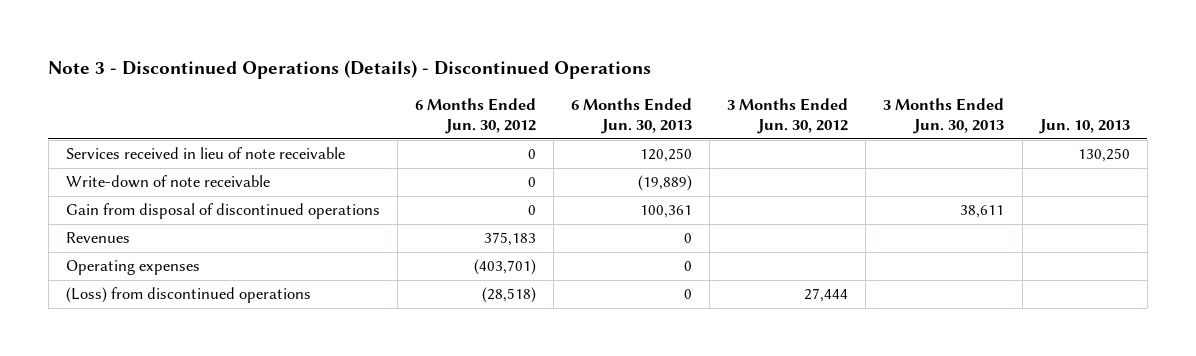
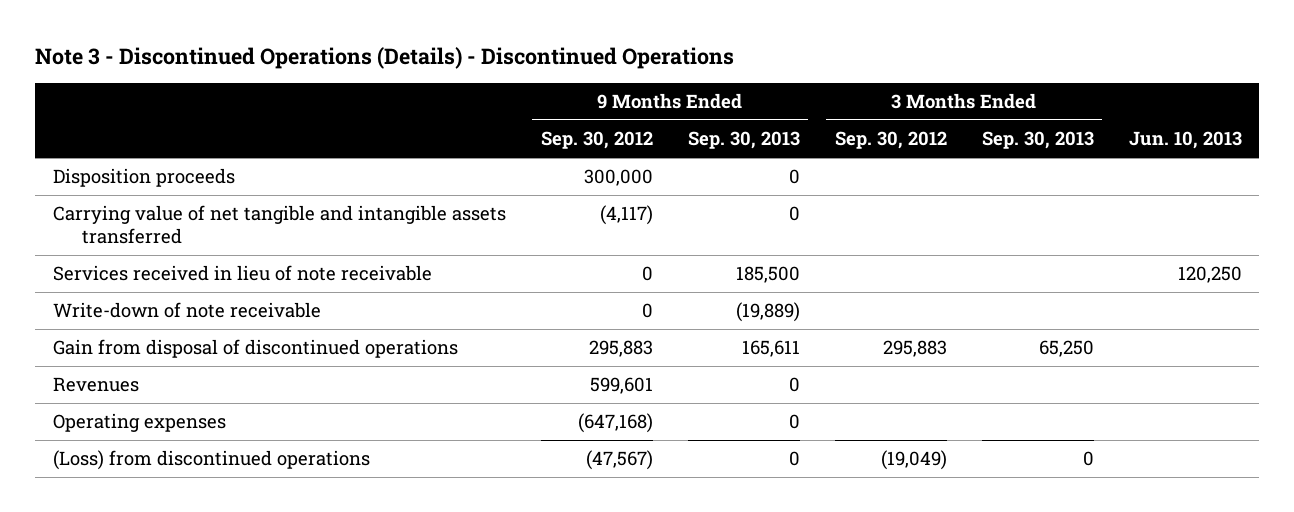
- | 6 Months Ended Jun. 30, 2012 | 6 Months Ended Jun. 30, 2013 | 3 Months Ended Jun. 30, 2012 | 3 Months Ended Jun. 30, 2013 | Jun. 10, 2013
+ | 9 Months Ended Sep. 30, 2012 | 9 Months Ended Sep. 30, 2013 | 3 Months Ended Sep. 30, 2012 | 3 Months Ended Sep. 30, 2013 | Jun. 10, 2013
- Services received in lieu of note receivable | 0 | 120,250 | | | 130,250
+ Disposition proceeds | 300,000 | 0 | | |
+ Carrying value of net tangible and intangible assets transferred | (4,117) | 0 | | |
+ Services received in lieu of note receivable | 0 | 185,500 | | | 120,250

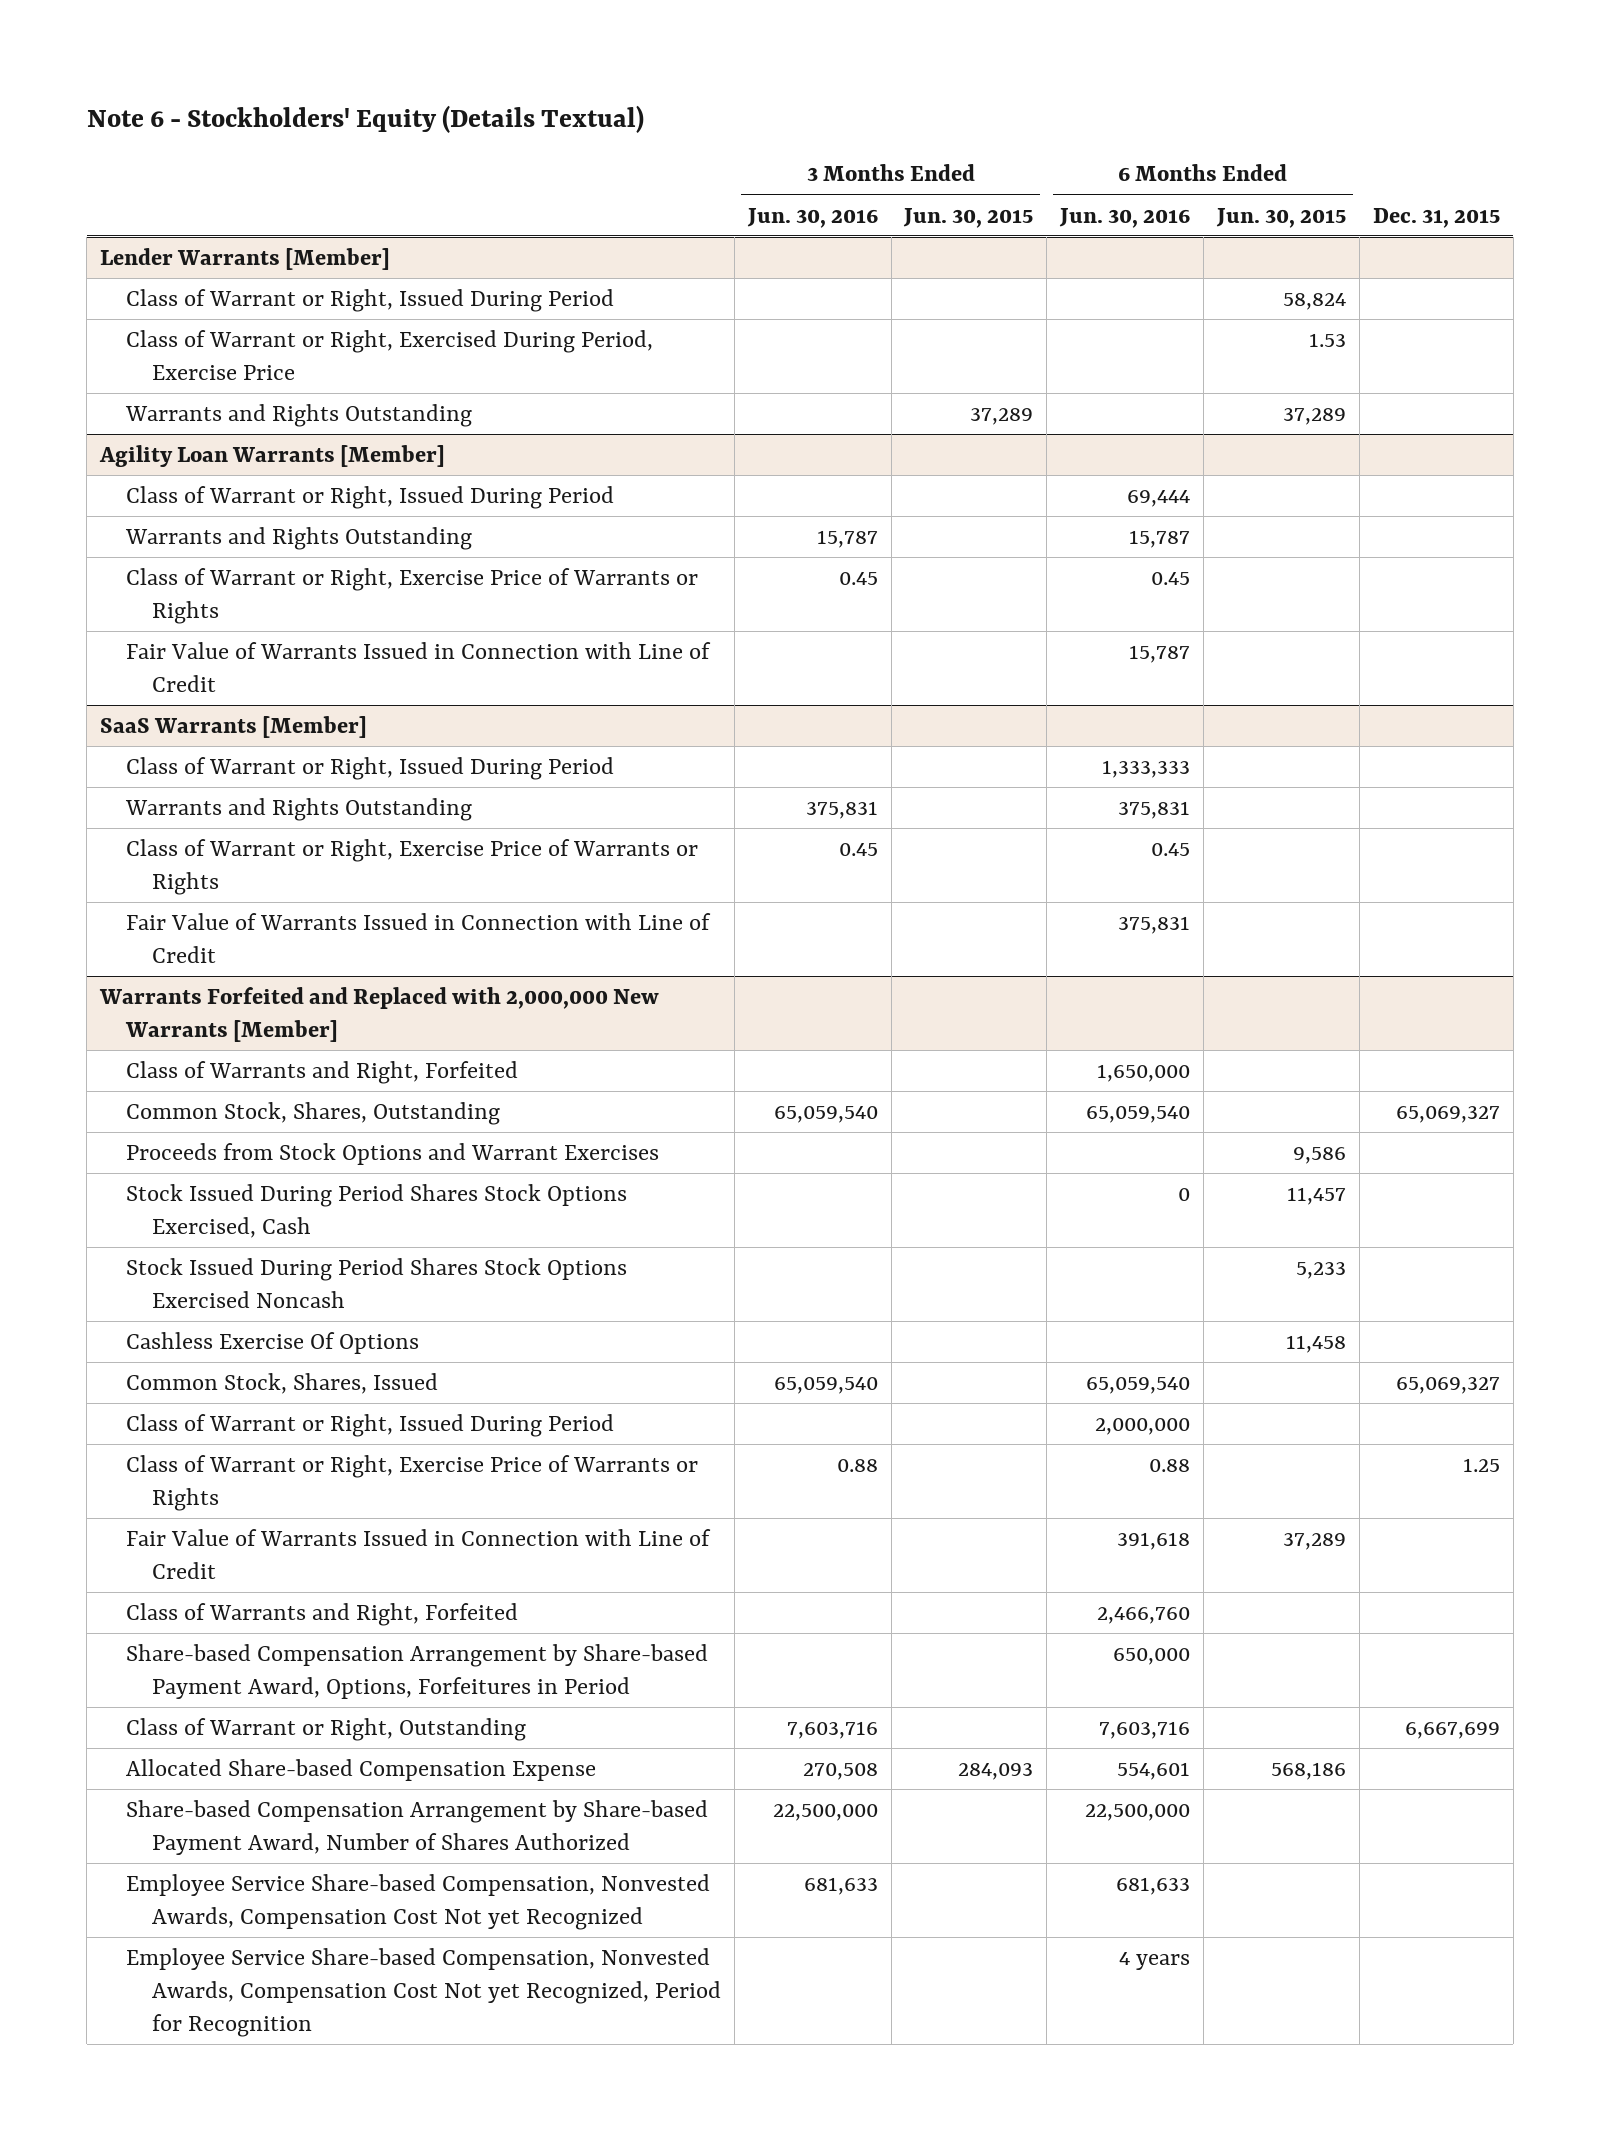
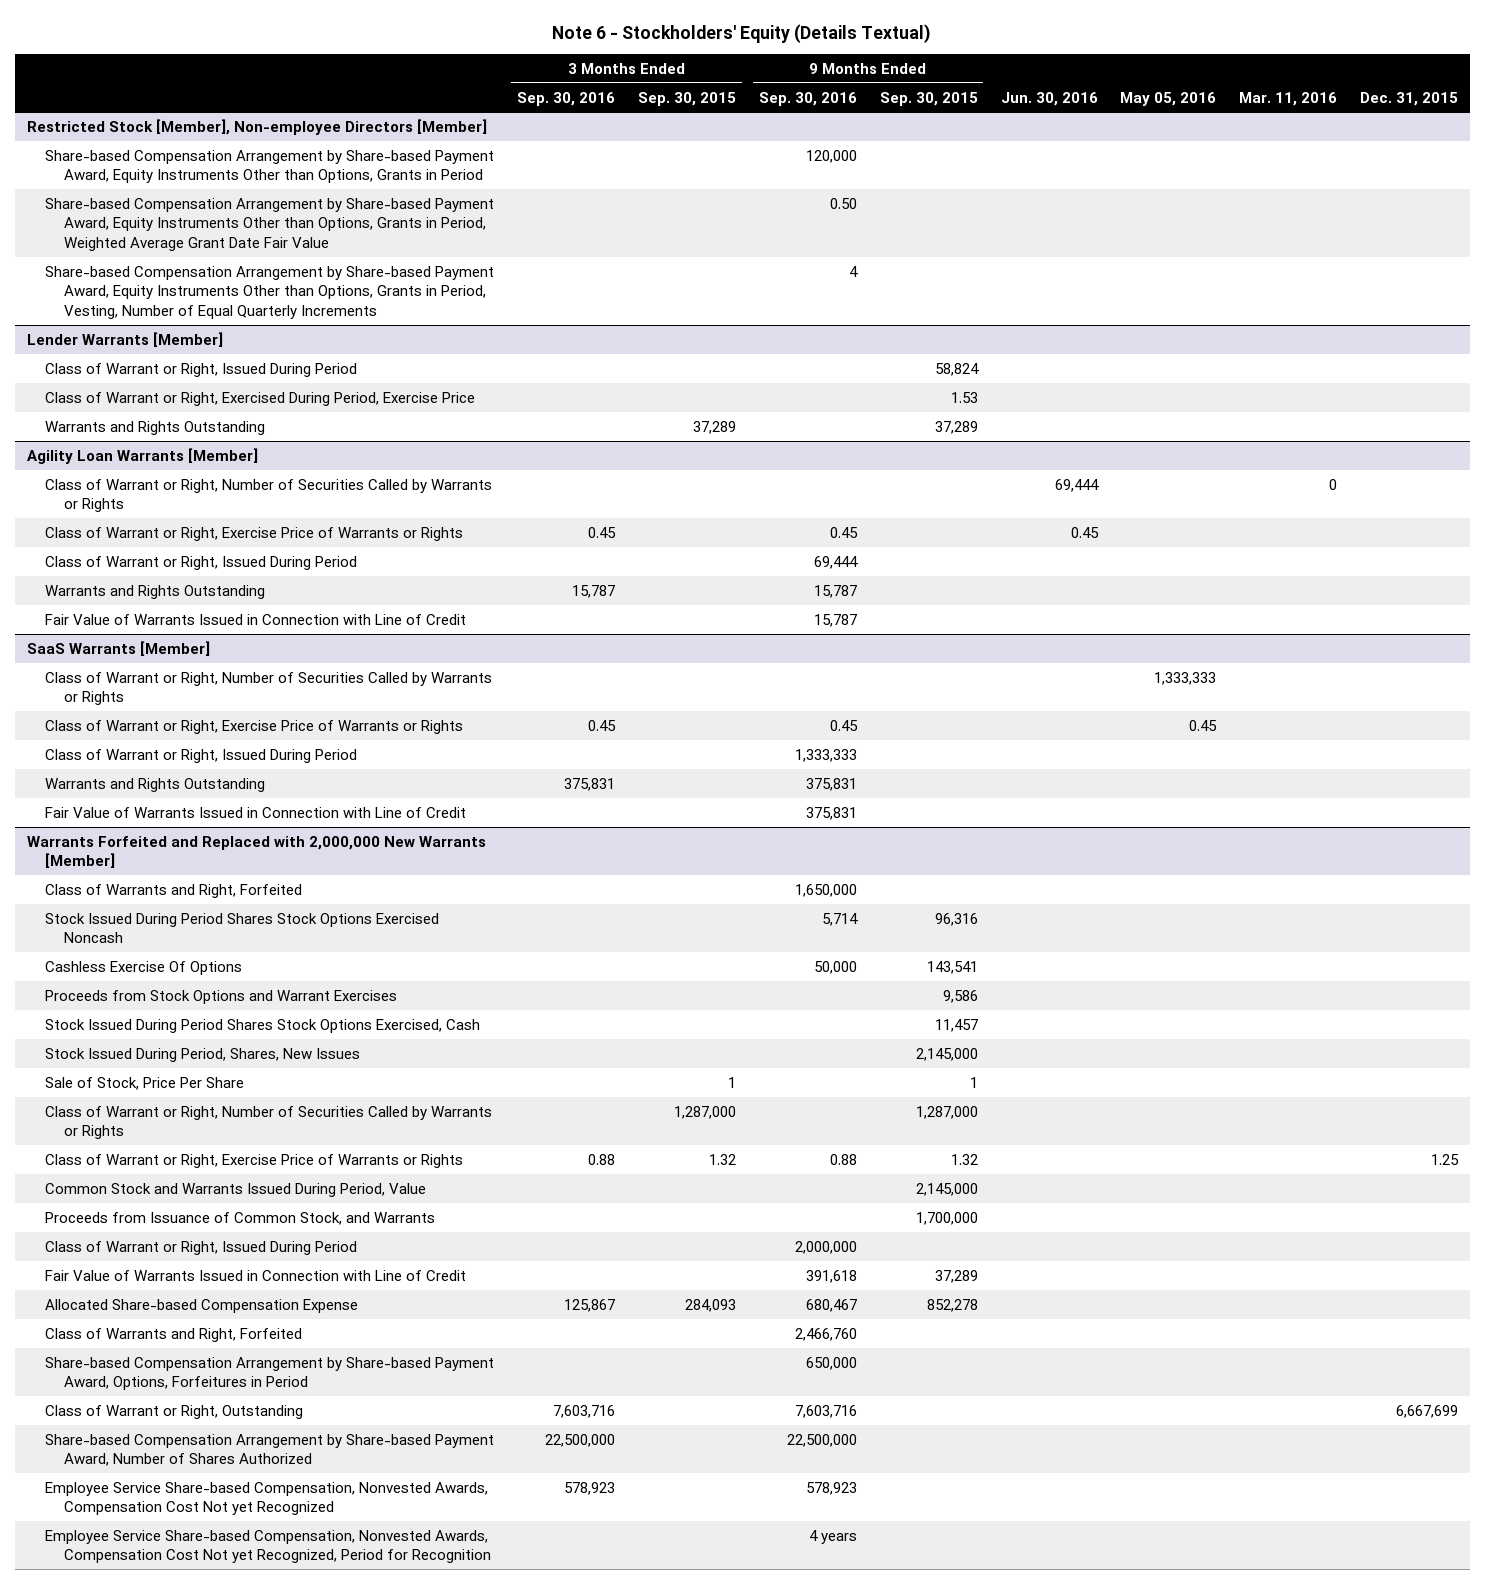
- | 3 Months Ended Jun. 30, 2016 | 3 Months Ended Jun. 30, 2015 | 6 Months Ended Jun. 30, 2016 | 6 Months Ended Jun. 30, 2015 | Dec. 31, 2015
+ | 3 Months Ended Sep. 30, 2016 | 3 Months Ended Sep. 30, 2015 | 9 Months Ended Sep. 30, 2016 | 9 Months Ended Sep. 30, 2015 | Jun. 30, 2016 | May 05, 2016 | Mar. 11, 2016 | Dec. 31, 2015
+ Restricted Stock [Member], Non-employee Directors [Member]
+ Share-based Compensation Arrangement by Share-based Payment Award, Equity Instruments Other than Options, Grants in Period | | | 120,000 | | | | |
+ Share-based Compensation Arrangement by Share-based Payment Award, Equity Instruments Other than Options, Grants in Period, Weighted Average Grant Date Fair Value | | | 0.50 | | | | |
+ Share-based Compensation Arrangement by Share-based Payment Award, Equity Instruments Other than Options, Grants in Period, Vesting, Number of Equal Quarterly Increments | | | 4 | | | | |
@ Agility Loan Warrants [Member]
+ Class of Warrant or Right, Number of Securities Called by Warrants or Rights | | | | | 69,444 | | 0 |
moved up: Class of Warrant or Right, Exercise Price of Warrants or Rights | 0.45 | | 0.45 | | 0.45 | | |
@ SaaS Warrants [Member]
+ Class of Warrant or Right, Number of Securities Called by Warrants or Rights | | | | | | 1,333,333 | |
moved up: Class of Warrant or Right, Exercise Price of Warrants or Rights | 0.45 | | 0.45 | | | 0.45 | |
@ Warrants Forfeited and Replaced with 2,000,000 New Warrants [Member]
- Common Stock, Shares, Outstanding | 65,059,540 | | 65,059,540 | | 65,069,327
- Common Stock, Shares, Issued | 65,059,540 | | 65,059,540 | | 65,069,327
moved down: Proceeds from Stock Options and Warrant Exercises | | | | 9,586 | | | |
moved down: Stock Issued During Period Shares Stock Options Exercised, Cash | | | | 11,457 | | | |
+ Stock Issued During Period, Shares, New Issues | | | | 2,145,000 | | | |
+ Sale of Stock, Price Per Share | | 1 | | 1 | | | |
+ Class of Warrant or Right, Number of Securities Called by Warrants or Rights | | 1,287,000 | | 1,287,000 | | | |
+ Common Stock and Warrants Issued During Period, Value | | | | 2,145,000 | | | |
+ Proceeds from Issuance of Common Stock, and Warrants | | | | 1,700,000 | | | |
moved down: Class of Warrant or Right, Issued During Period | | | 2,000,000 | | | | |
moved up: Allocated Share-based Compensation Expense | 125,867 | 284,093 | 680,467 | 852,278 | | | |

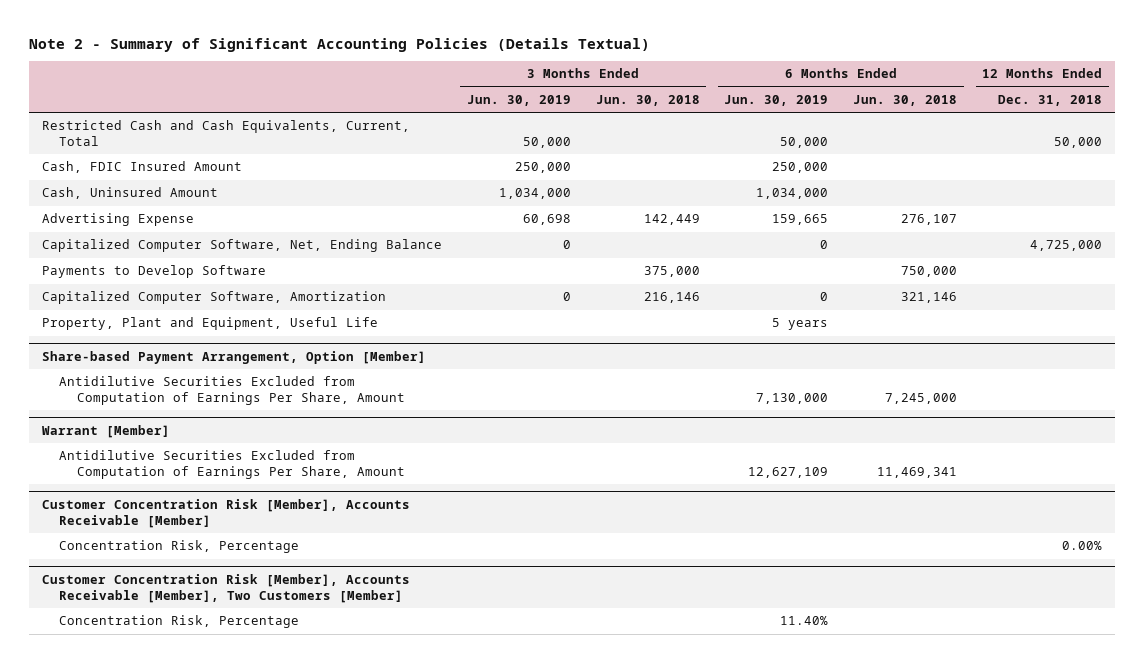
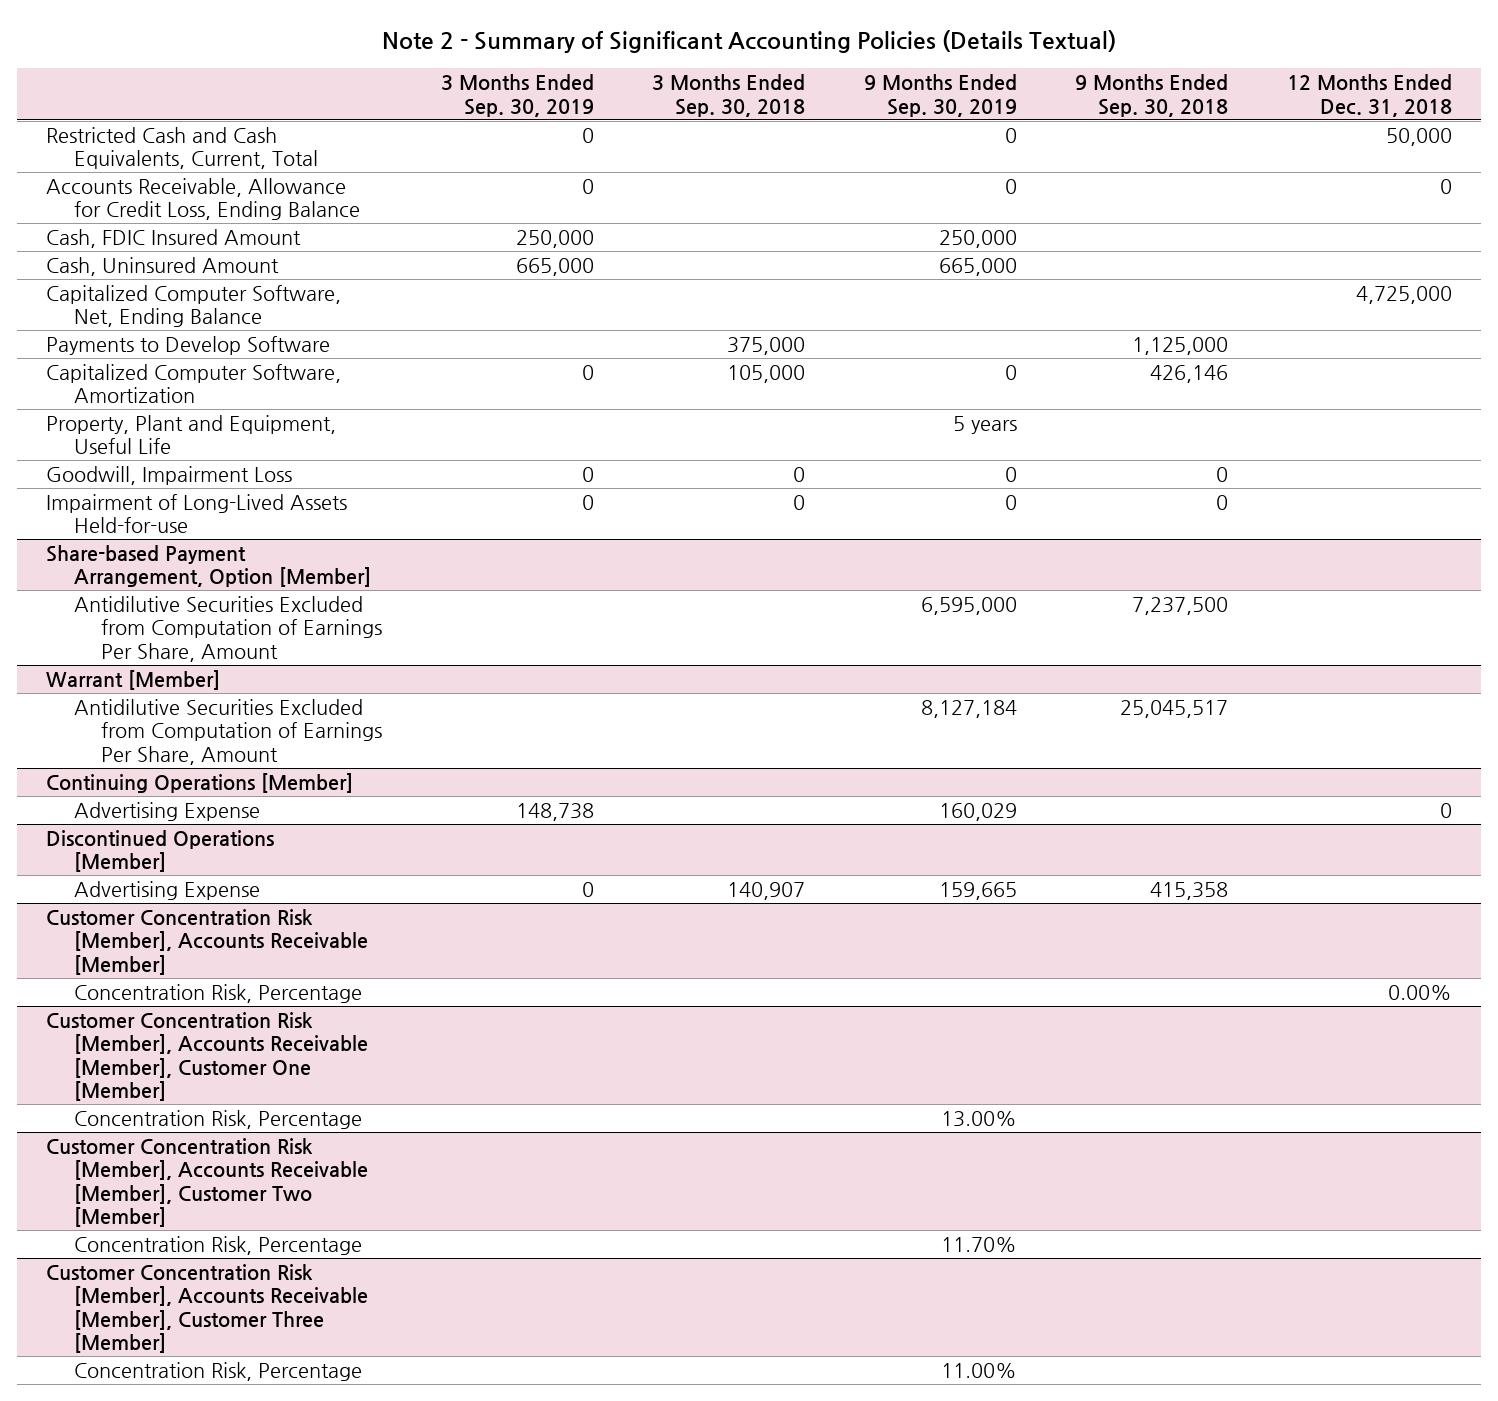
- | 3 Months Ended Jun. 30, 2019 | 3 Months Ended Jun. 30, 2018 | 6 Months Ended Jun. 30, 2019 | 6 Months Ended Jun. 30, 2018 | 12 Months Ended Dec. 31, 2018
+ | 3 Months Ended Sep. 30, 2019 | 3 Months Ended Sep. 30, 2018 | 9 Months Ended Sep. 30, 2019 | 9 Months Ended Sep. 30, 2018 | 12 Months Ended Dec. 31, 2018
+ Accounts Receivable, Allowance for Credit Loss, Ending Balance | 0 | | 0 | | 0
- Advertising Expense | 60,698 | 142,449 | 159,665 | 276,107 |
+ Goodwill, Impairment Loss | 0 | 0 | 0 | 0 |
+ Impairment of Long-Lived Assets Held-for-use | 0 | 0 | 0 | 0 |
+ Continuing Operations [Member]
+ Advertising Expense | 148,738 | | 160,029 | | 0
+ Discontinued Operations [Member]
+ Advertising Expense | 0 | 140,907 | 159,665 | 415,358 |
- Customer Concentration Risk [Member], Accounts Receivable [Member], Two Customers [Member]
+ Customer Concentration Risk [Member], Accounts Receivable [Member], Customer One [Member]
+ Concentration Risk, Percentage | | | 13.00% | |
+ Customer Concentration Risk [Member], Accounts Receivable [Member], Customer Two [Member]
+ Customer Concentration Risk [Member], Accounts Receivable [Member], Customer Three [Member]
+ Concentration Risk, Percentage | | | 11.00% | |

